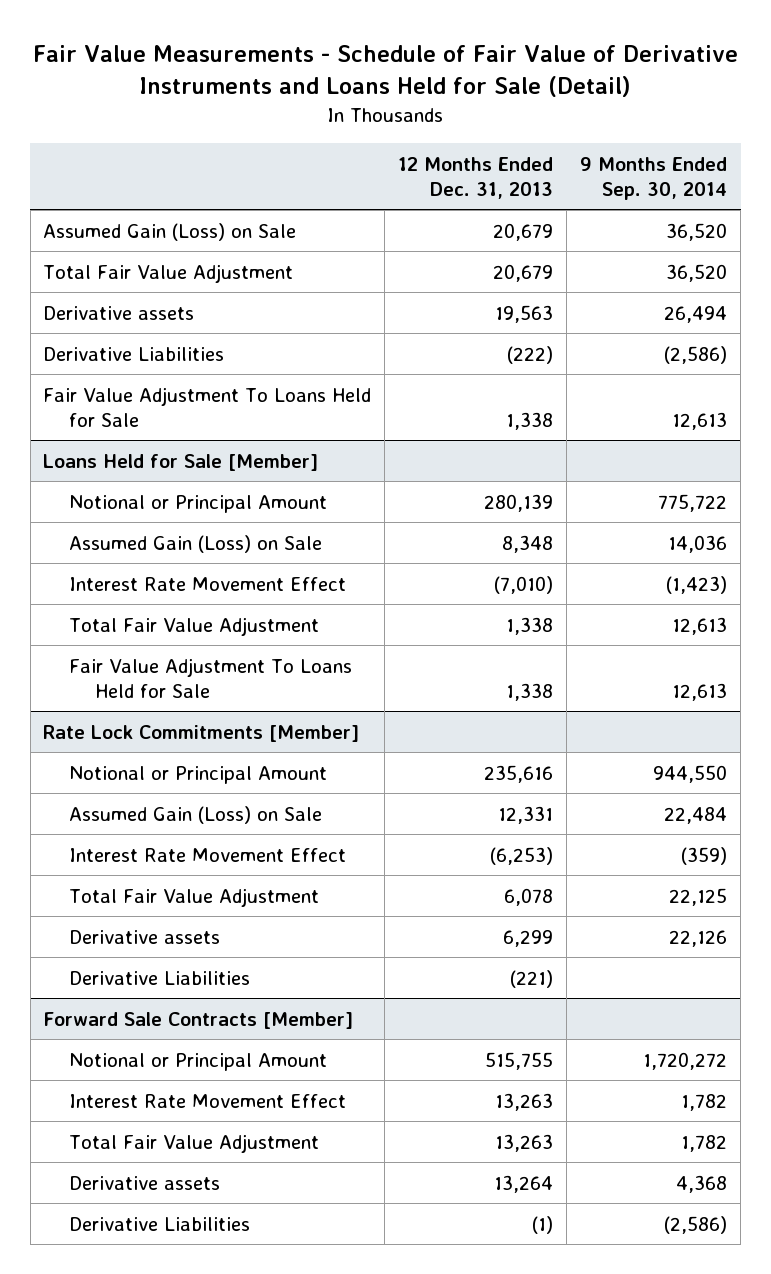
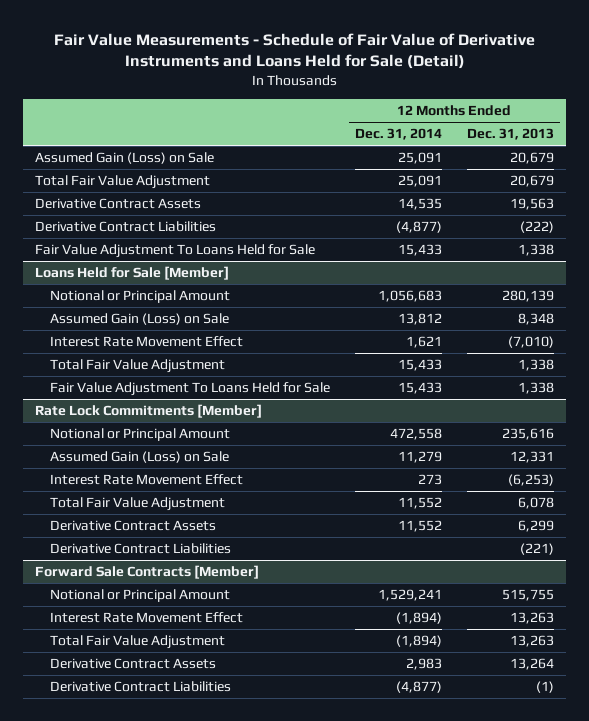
- | 12 Months Ended Dec. 31, 2013 | 9 Months Ended Sep. 30, 2014
+ | 12 Months Ended Dec. 31, 2014 | 12 Months Ended Dec. 31, 2013
- Derivative assets | 19,563 | 26,494
- Derivative Liabilities | (222) | (2,586)
+ Derivative Contract Assets | 14,535 | 19,563
+ Derivative Contract Liabilities | (4,877) | (222)
@ Rate Lock Commitments [Member]
- Derivative assets | 6,299 | 22,126
- Derivative Liabilities | (221) |
+ Derivative Contract Assets | 11,552 | 6,299
+ Derivative Contract Liabilities | | (221)
@ Forward Sale Contracts [Member]
- Derivative assets | 13,264 | 4,368
- Derivative Liabilities | (1) | (2,586)
+ Derivative Contract Assets | 2,983 | 13,264
+ Derivative Contract Liabilities | (4,877) | (1)

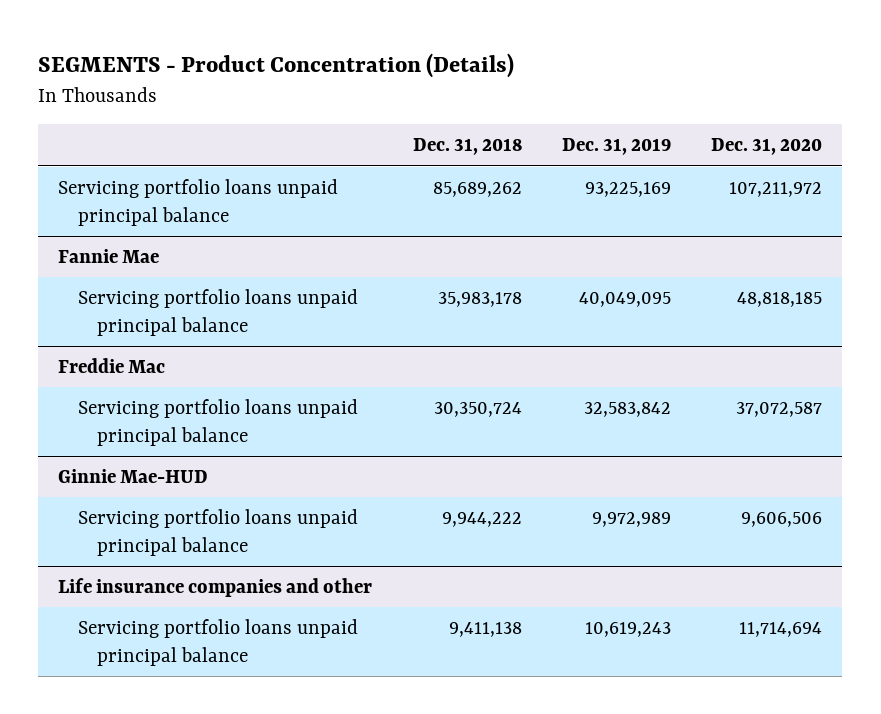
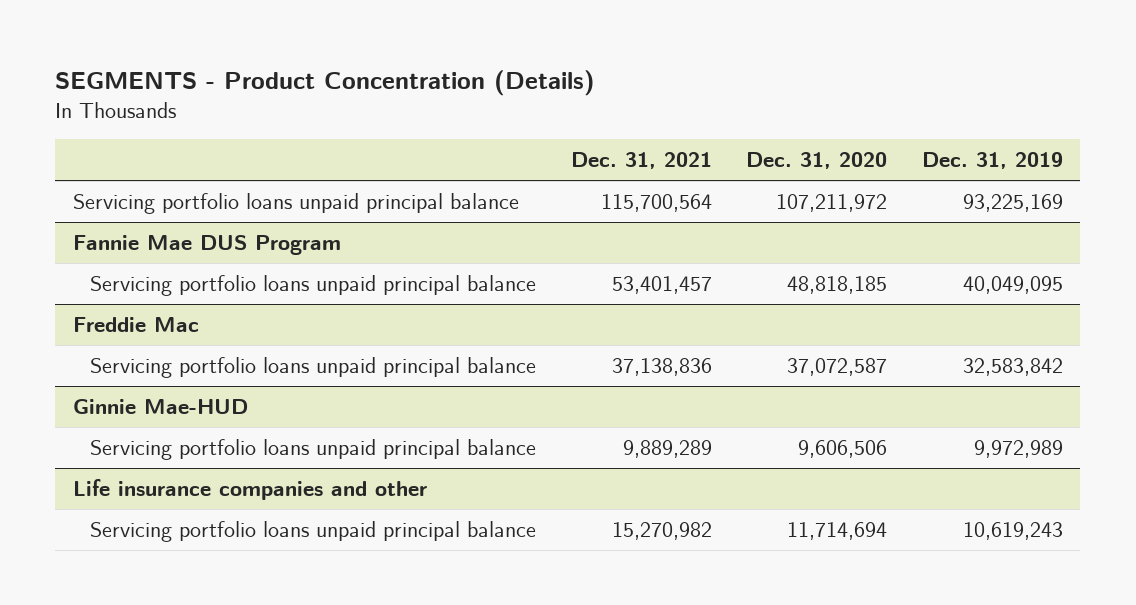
- | Dec. 31, 2018 | Dec. 31, 2019 | Dec. 31, 2020
+ | Dec. 31, 2021 | Dec. 31, 2020 | Dec. 31, 2019
- Fannie Mae
+ Fannie Mae DUS Program

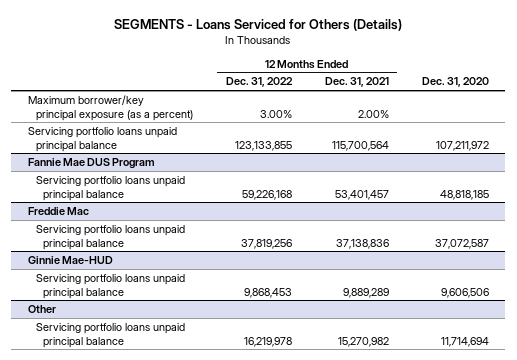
- SEGMENTS - Product Concentration (Details)
+ SEGMENTS - Loans Serviced for Others (Details)
- | Dec. 31, 2021 | Dec. 31, 2020 | Dec. 31, 2019
+ | 12 Months Ended Dec. 31, 2022 | 12 Months Ended Dec. 31, 2021 | Dec. 31, 2020
+ Maximum borrower/key principal exposure (as a percent) | 3.00% | 2.00% |
- Life insurance companies and other
+ Other

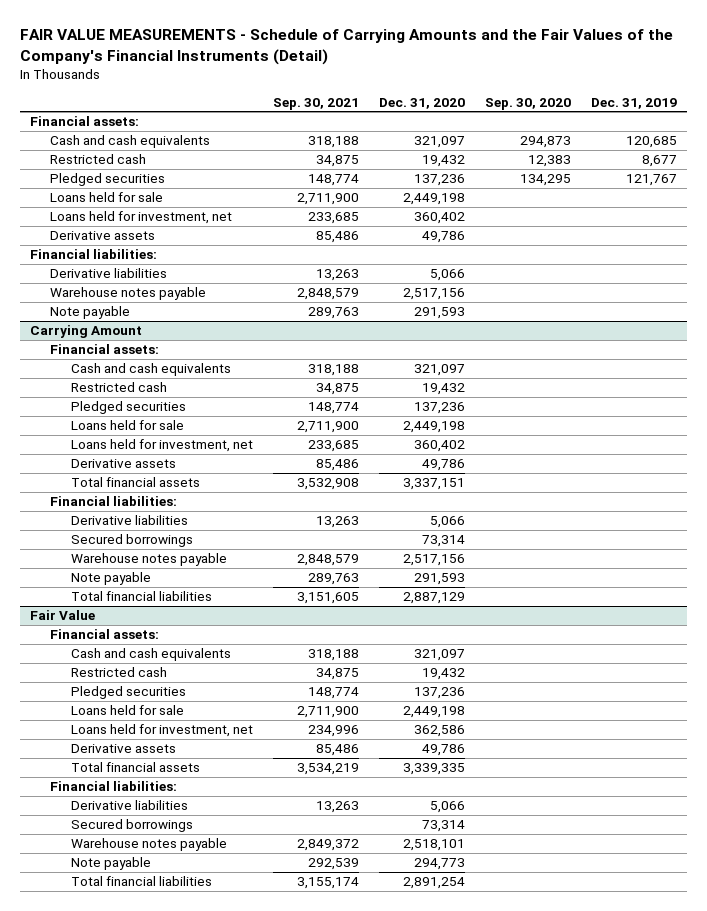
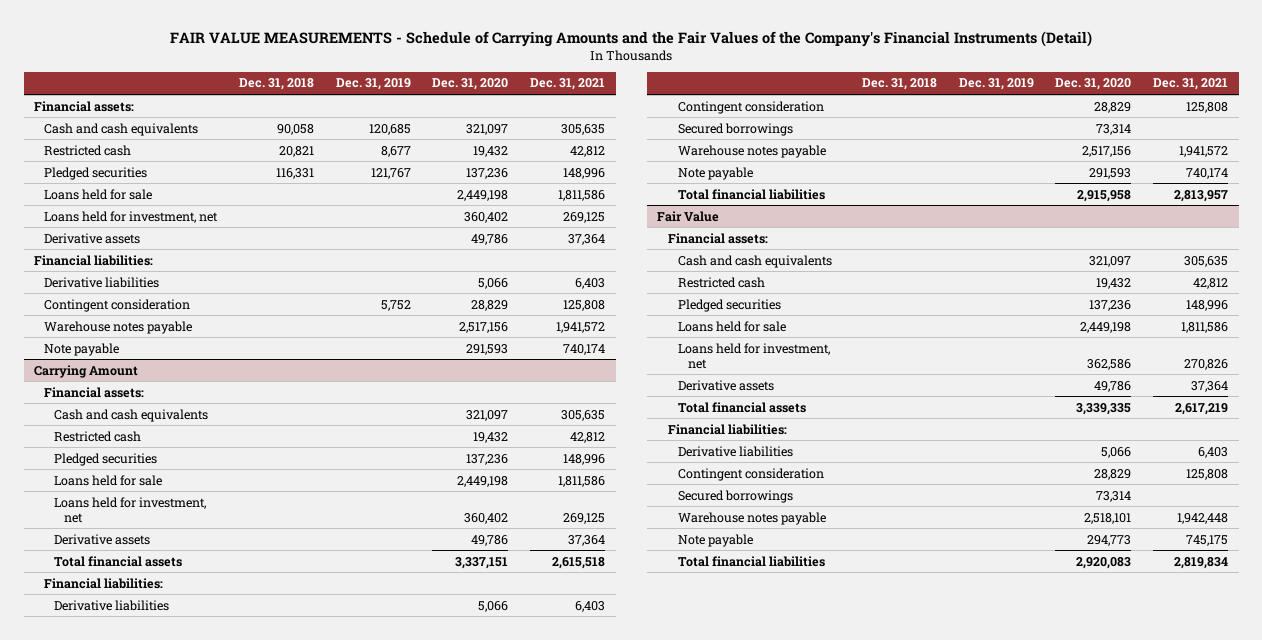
- | Sep. 30, 2021 | Dec. 31, 2020 | Sep. 30, 2020 | Dec. 31, 2019
+ | Dec. 31, 2018 | Dec. 31, 2019 | Dec. 31, 2020 | Dec. 31, 2021
+ Contingent consideration | | 5,752 | 28,829 | 125,808
@ Carrying Amount
+ Contingent consideration | | | 28,829 | 125,808
- Total financial liabilities | 3,151,605 | 2,887,129 | |
+ Total financial liabilities | | | 2,915,958 | 2,813,957
@ Fair Value
+ Contingent consideration | | | 28,829 | 125,808
- Total financial liabilities | 3,155,174 | 2,891,254 | |
+ Total financial liabilities | | | 2,920,083 | 2,819,834

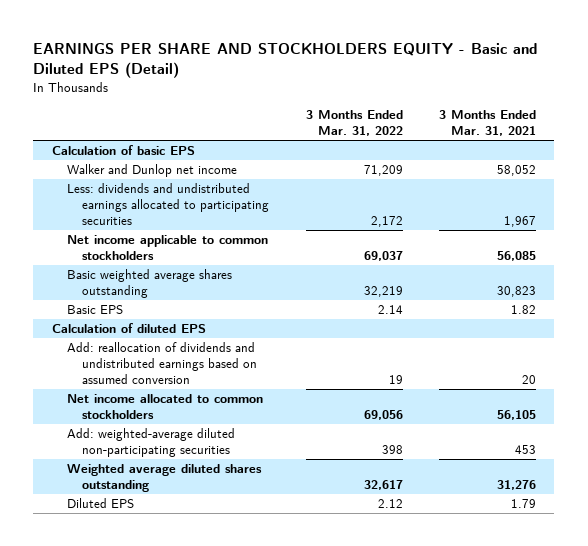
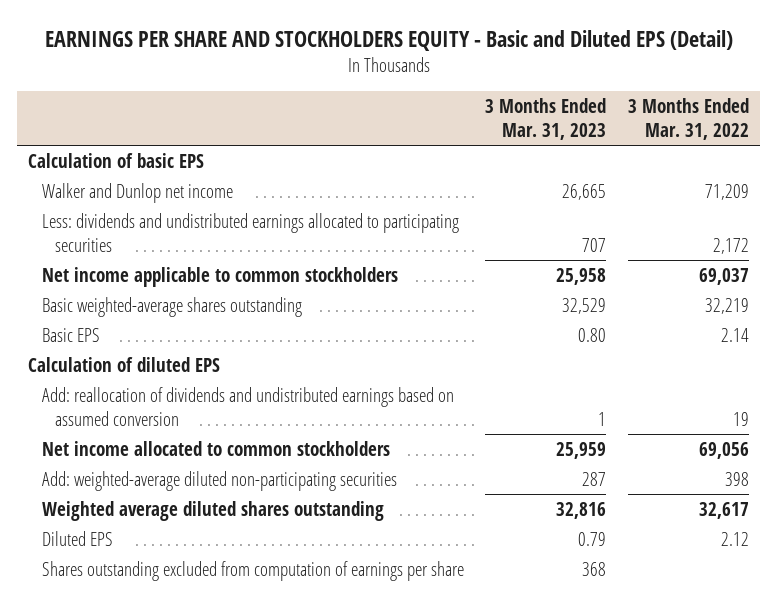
- | 3 Months Ended Mar. 31, 2022 | 3 Months Ended Mar. 31, 2021
+ | 3 Months Ended Mar. 31, 2023 | 3 Months Ended Mar. 31, 2022
- Basic weighted average shares outstanding | 32,219 | 30,823
+ Basic weighted-average shares outstanding | 32,529 | 32,219
+ Shares outstanding excluded from computation of earnings per share | 368 |

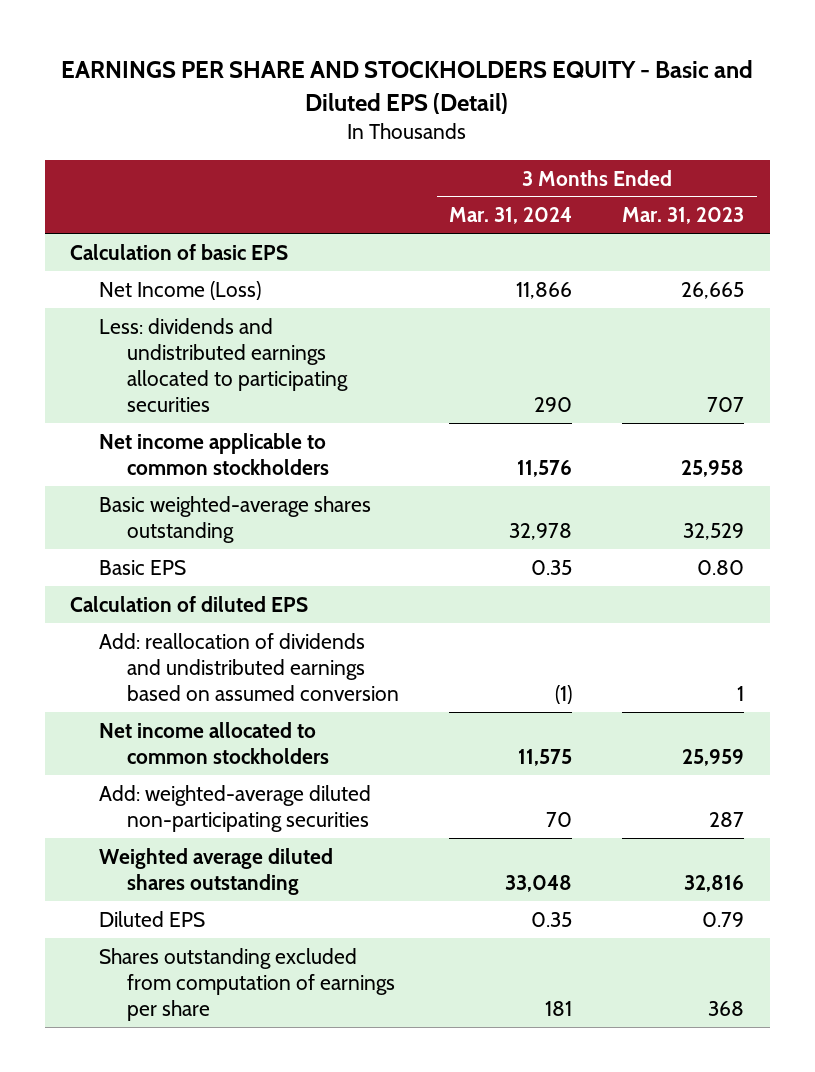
- | 3 Months Ended Mar. 31, 2023 | 3 Months Ended Mar. 31, 2022
+ | 3 Months Ended Mar. 31, 2024 | 3 Months Ended Mar. 31, 2023
- Walker and Dunlop net income | 26,665 | 71,209
+ Net Income (Loss) | 11,866 | 26,665

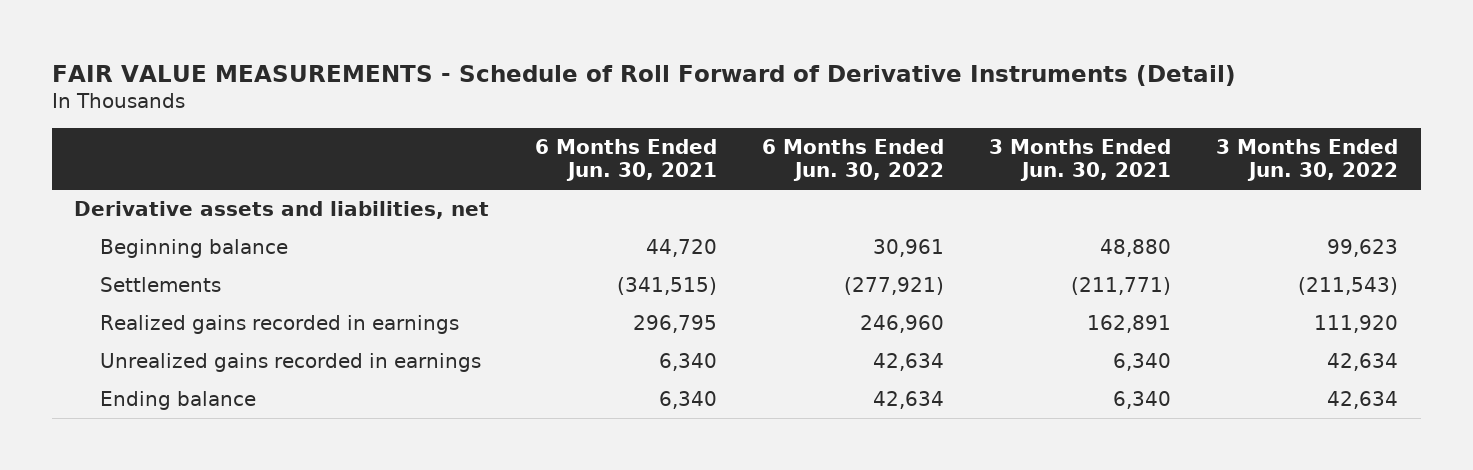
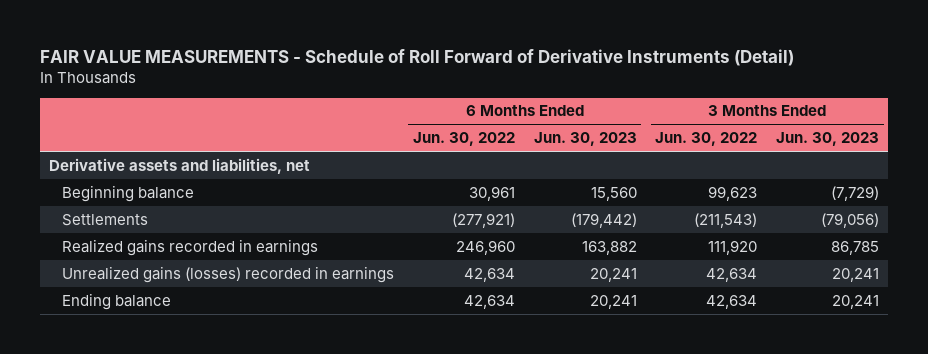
- | 6 Months Ended Jun. 30, 2021 | 6 Months Ended Jun. 30, 2022 | 3 Months Ended Jun. 30, 2021 | 3 Months Ended Jun. 30, 2022
+ | 6 Months Ended Jun. 30, 2022 | 6 Months Ended Jun. 30, 2023 | 3 Months Ended Jun. 30, 2022 | 3 Months Ended Jun. 30, 2023
- Unrealized gains recorded in earnings | 6,340 | 42,634 | 6,340 | 42,634
+ Unrealized gains (losses) recorded in earnings | 42,634 | 20,241 | 42,634 | 20,241

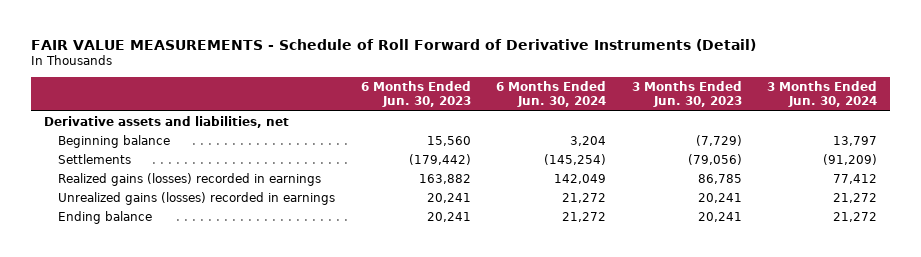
- | 6 Months Ended Jun. 30, 2022 | 6 Months Ended Jun. 30, 2023 | 3 Months Ended Jun. 30, 2022 | 3 Months Ended Jun. 30, 2023
+ | 6 Months Ended Jun. 30, 2023 | 6 Months Ended Jun. 30, 2024 | 3 Months Ended Jun. 30, 2023 | 3 Months Ended Jun. 30, 2024
- Realized gains recorded in earnings | 246,960 | 163,882 | 111,920 | 86,785
+ Realized gains (losses) recorded in earnings | 163,882 | 142,049 | 86,785 | 77,412

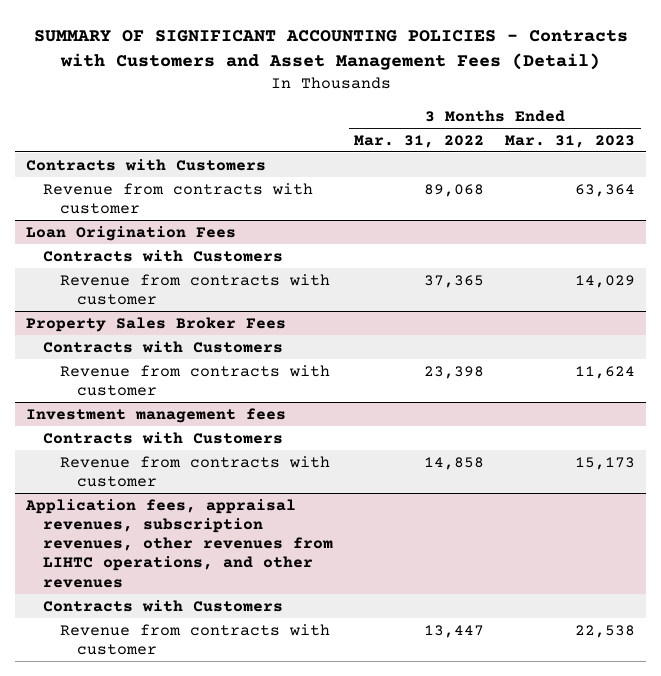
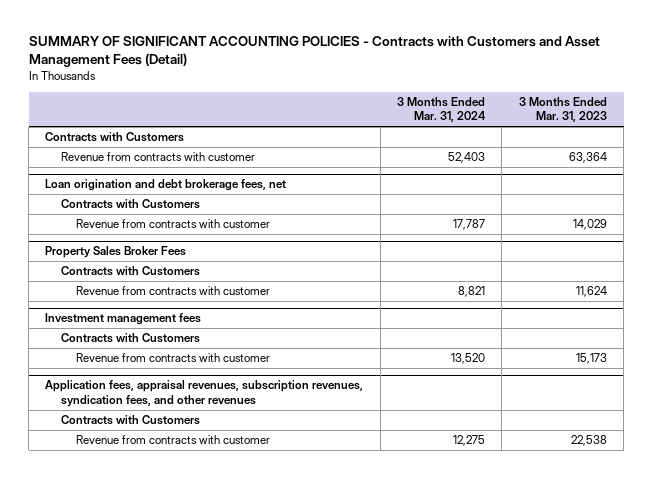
- | 3 Months Ended Mar. 31, 2022 | 3 Months Ended Mar. 31, 2023
+ | 3 Months Ended Mar. 31, 2024 | 3 Months Ended Mar. 31, 2023
- Loan Origination Fees
+ Loan origination and debt brokerage fees, net
- Application fees, appraisal revenues, subscription revenues, other revenues from LIHTC operations, and other revenues
+ Application fees, appraisal revenues, subscription revenues, syndication fees, and other revenues

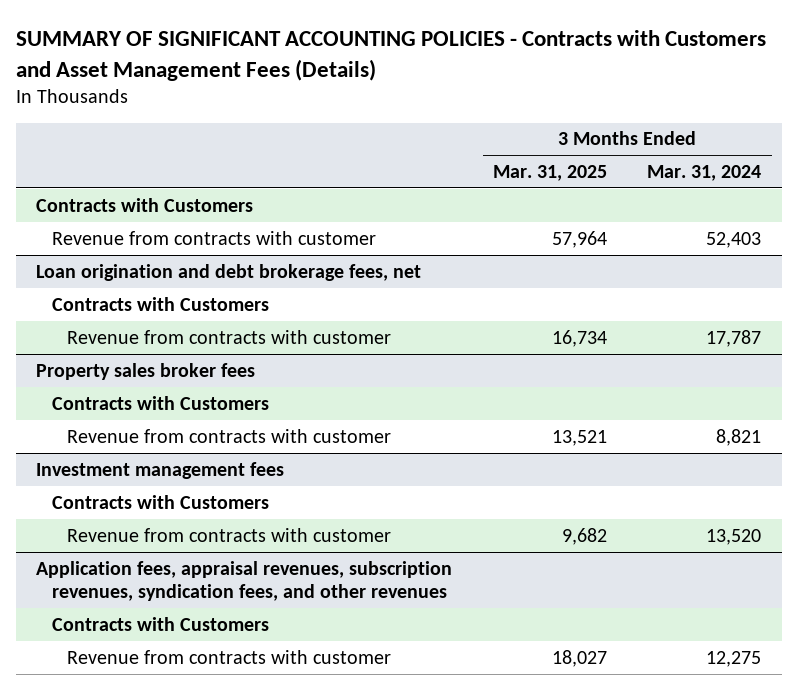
- SUMMARY OF SIGNIFICANT ACCOUNTING POLICIES - Contracts with Customers and Asset Management Fees (Detail)
+ SUMMARY OF SIGNIFICANT ACCOUNTING POLICIES - Contracts with Customers and Asset Management Fees (Details)
- | 3 Months Ended Mar. 31, 2024 | 3 Months Ended Mar. 31, 2023
+ | 3 Months Ended Mar. 31, 2025 | 3 Months Ended Mar. 31, 2024
- Property Sales Broker Fees
+ Property sales broker fees

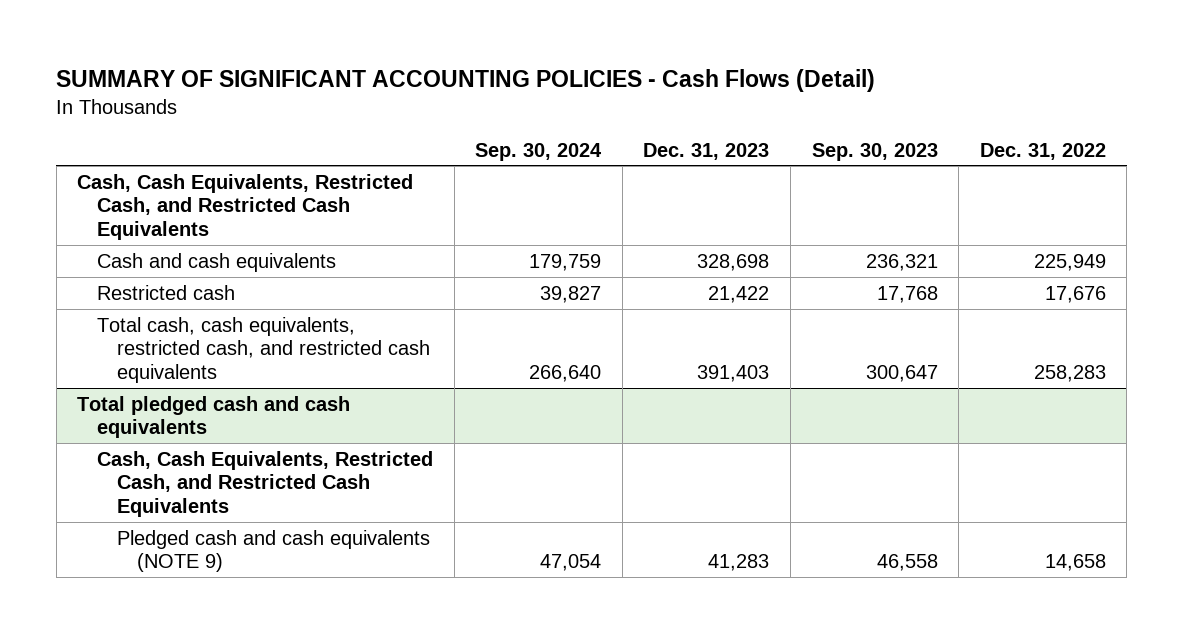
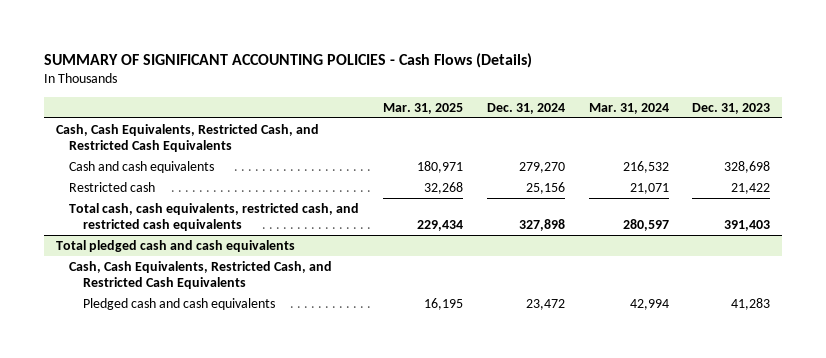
- SUMMARY OF SIGNIFICANT ACCOUNTING POLICIES - Cash Flows (Detail)
+ SUMMARY OF SIGNIFICANT ACCOUNTING POLICIES - Cash Flows (Details)
- | Sep. 30, 2024 | Dec. 31, 2023 | Sep. 30, 2023 | Dec. 31, 2022
+ | Mar. 31, 2025 | Dec. 31, 2024 | Mar. 31, 2024 | Dec. 31, 2023
@ Total pledged cash and cash equivalents
- Pledged cash and cash equivalents (NOTE 9) | 47,054 | 41,283 | 46,558 | 14,658
+ Pledged cash and cash equivalents | 16,195 | 23,472 | 42,994 | 41,283

